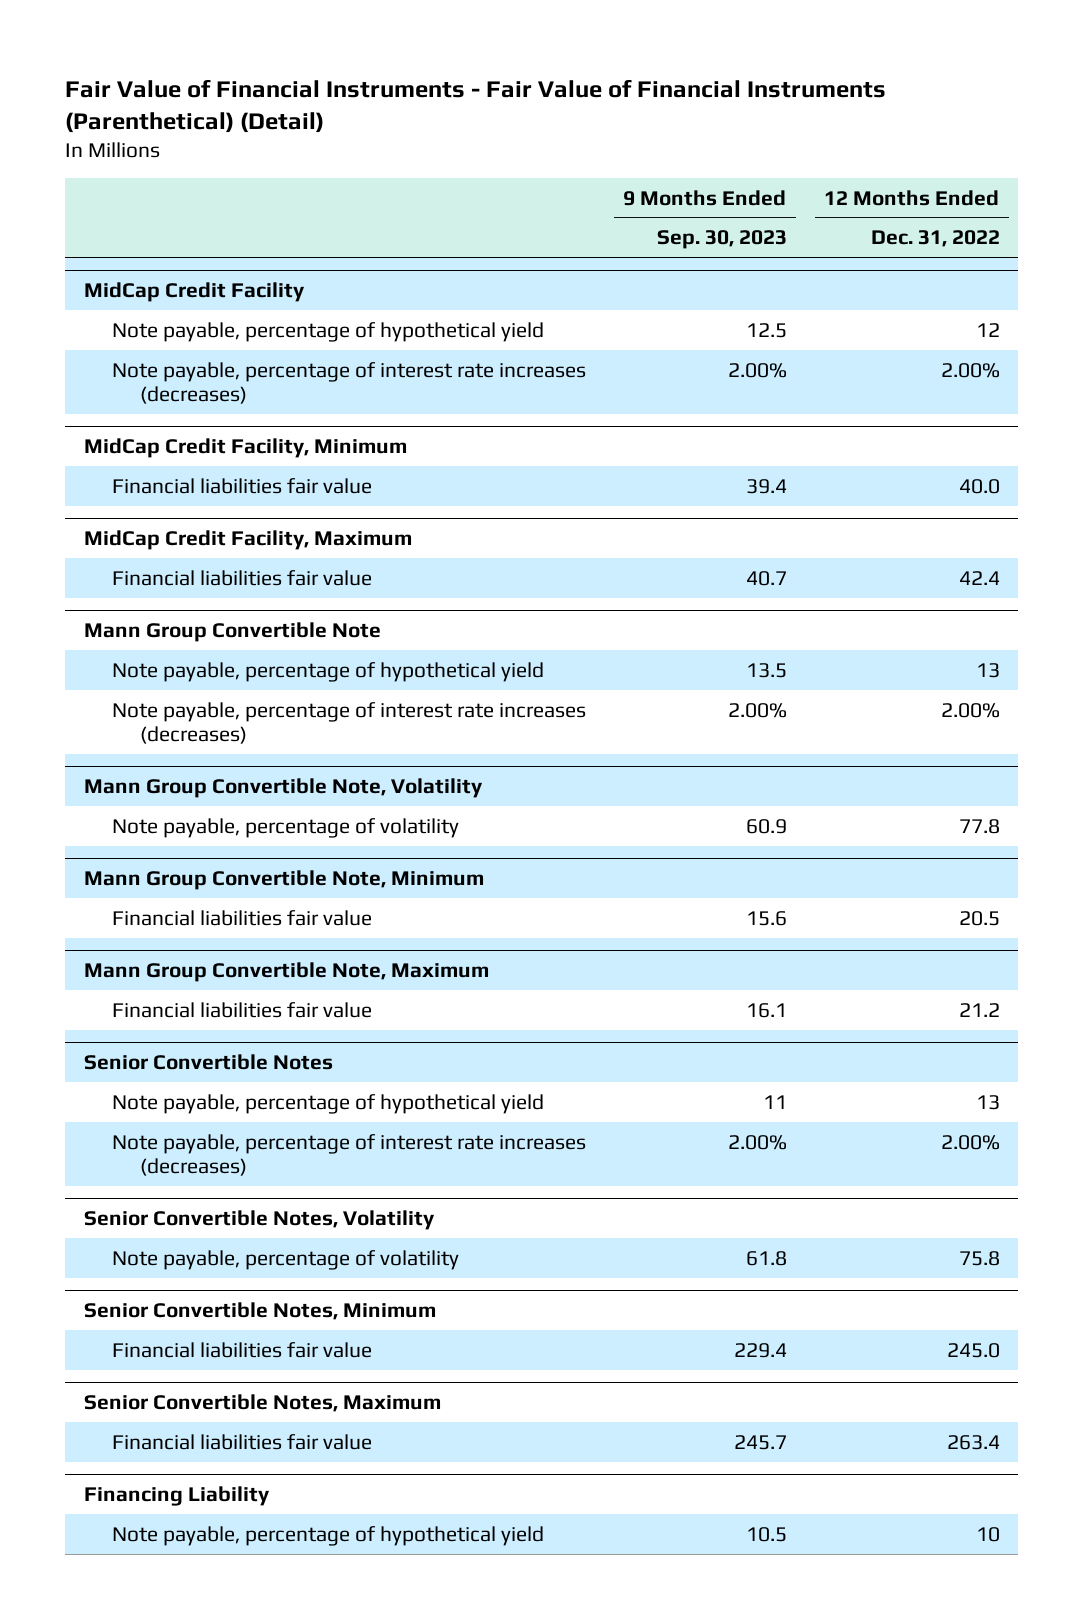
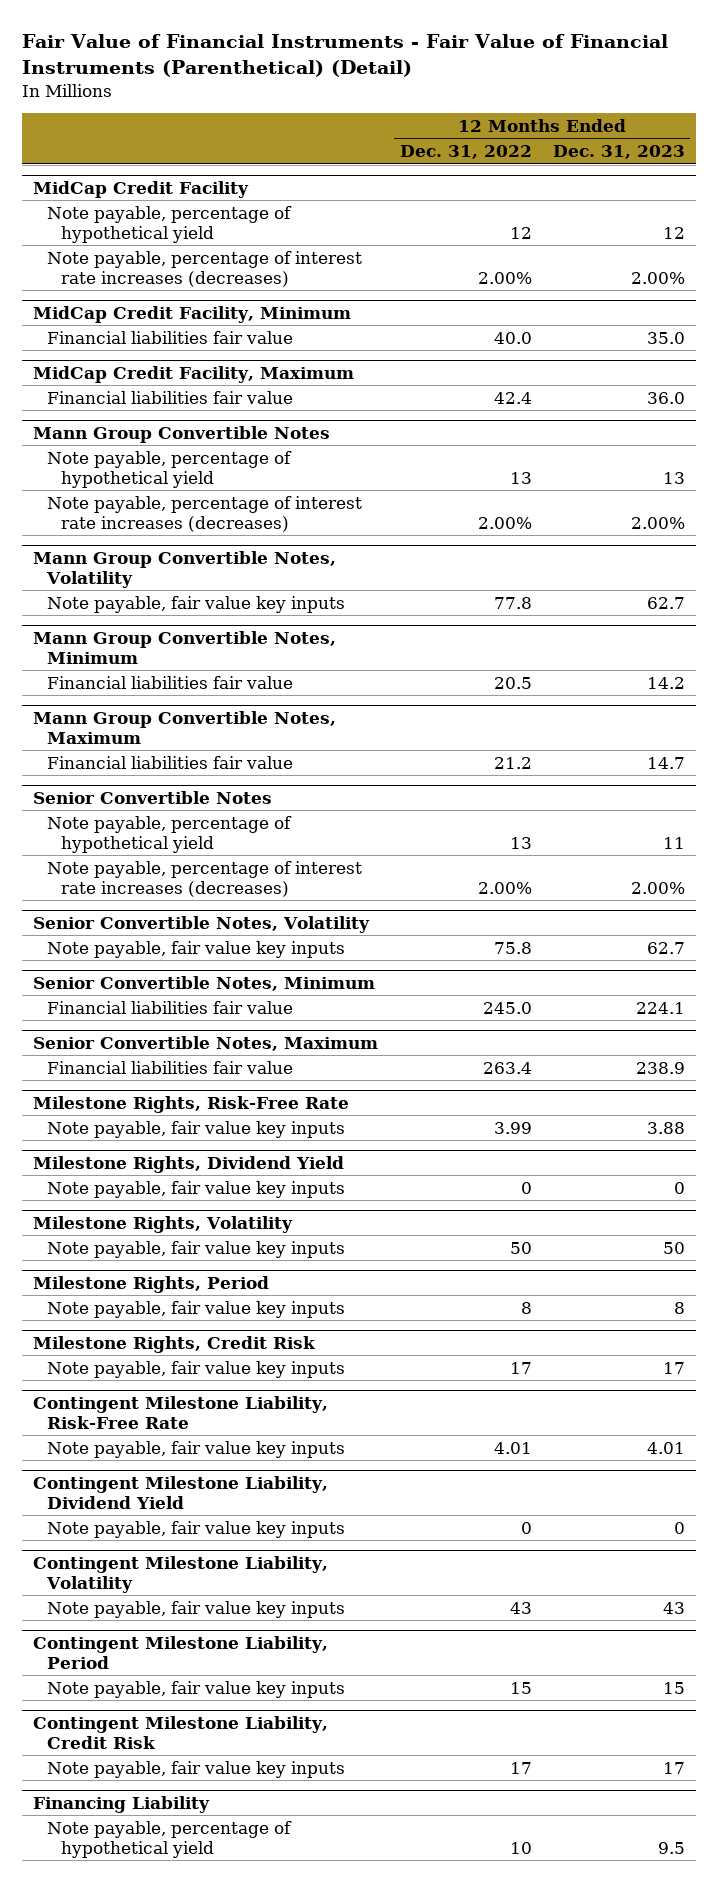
- | 9 Months Ended Sep. 30, 2023 | 12 Months Ended Dec. 31, 2022
+ | 12 Months Ended Dec. 31, 2022 | 12 Months Ended Dec. 31, 2023
- Mann Group Convertible Note
+ Mann Group Convertible Notes
- Mann Group Convertible Note, Volatility
- Note payable, percentage of volatility | 60.9 | 77.8
- Mann Group Convertible Note, Minimum
+ Mann Group Convertible Notes, Volatility
+ Note payable, fair value key inputs | 77.8 | 62.7
+ Mann Group Convertible Notes, Minimum
- Mann Group Convertible Note, Maximum
+ Mann Group Convertible Notes, Maximum
@ Senior Convertible Notes, Volatility
- Note payable, percentage of volatility | 61.8 | 75.8
+ Note payable, fair value key inputs | 75.8 | 62.7
+ Milestone Rights, Risk-Free Rate
+ Note payable, fair value key inputs | 3.99 | 3.88
+ Milestone Rights, Dividend Yield
+ Note payable, fair value key inputs | 0 | 0
+ Milestone Rights, Volatility
+ Note payable, fair value key inputs | 50 | 50
+ Milestone Rights, Period
+ Note payable, fair value key inputs | 8 | 8
+ Milestone Rights, Credit Risk
+ Note payable, fair value key inputs | 17 | 17
+ Contingent Milestone Liability, Risk-Free Rate
+ Note payable, fair value key inputs | 4.01 | 4.01
+ Contingent Milestone Liability, Dividend Yield
+ Note payable, fair value key inputs | 0 | 0
+ Contingent Milestone Liability, Volatility
+ Note payable, fair value key inputs | 43 | 43
+ Contingent Milestone Liability, Period
+ Note payable, fair value key inputs | 15 | 15
+ Contingent Milestone Liability, Credit Risk
+ Note payable, fair value key inputs | 17 | 17

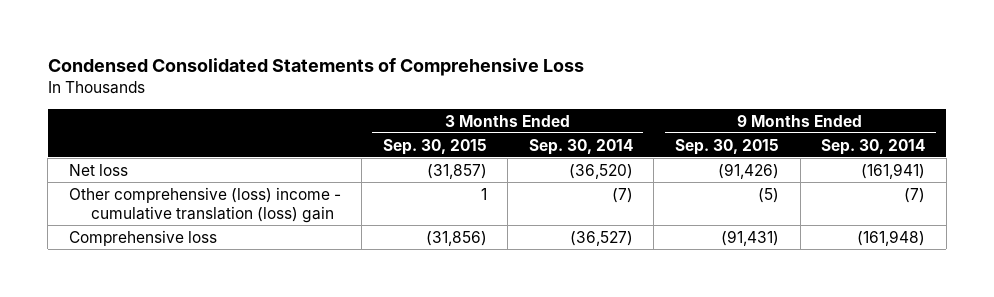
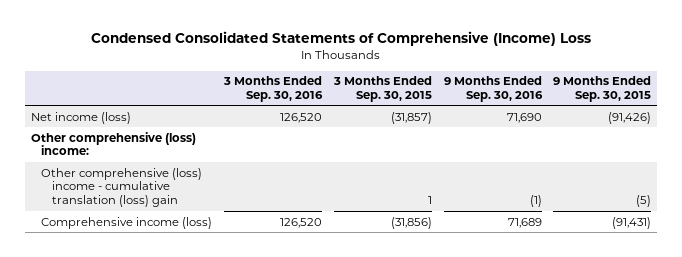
- Condensed Consolidated Statements of Comprehensive Loss
+ Condensed Consolidated Statements of Comprehensive (Income) Loss
- | 3 Months Ended Sep. 30, 2015 | 3 Months Ended Sep. 30, 2014 | 9 Months Ended Sep. 30, 2015 | 9 Months Ended Sep. 30, 2014
+ | 3 Months Ended Sep. 30, 2016 | 3 Months Ended Sep. 30, 2015 | 9 Months Ended Sep. 30, 2016 | 9 Months Ended Sep. 30, 2015
- Net loss | (31,857) | (36,520) | (91,426) | (161,941)
+ Net income (loss) | 126,520 | (31,857) | 71,690 | (91,426)
+ Other comprehensive (loss) income:
- Comprehensive loss | (31,856) | (36,527) | (91,431) | (161,948)
+ Comprehensive income (loss) | 126,520 | (31,856) | 71,689 | (91,431)

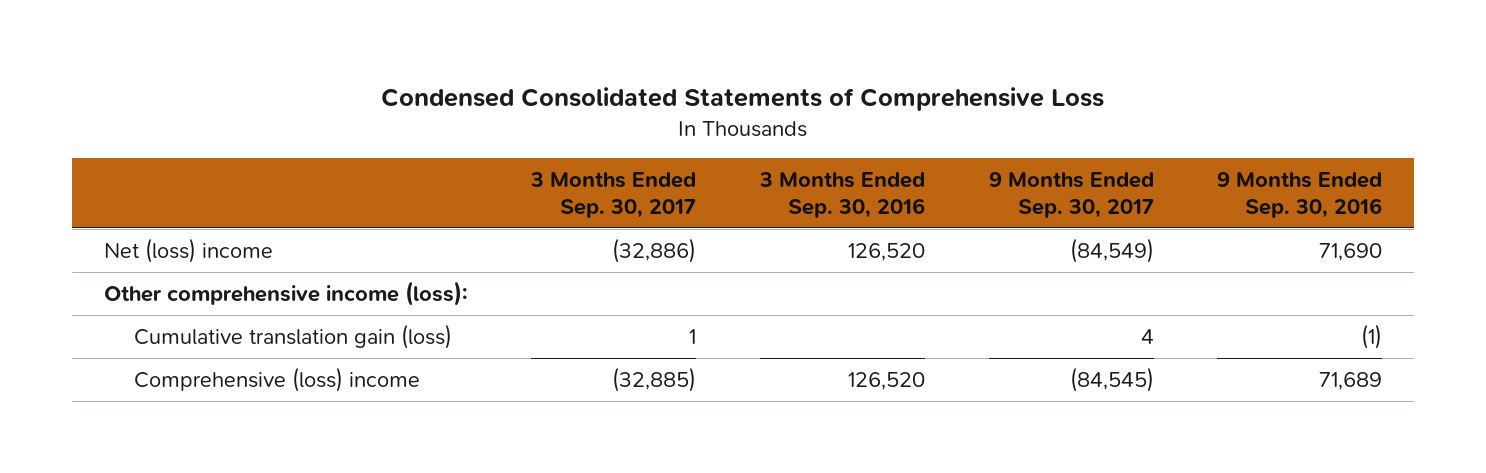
- Condensed Consolidated Statements of Comprehensive (Income) Loss
+ Condensed Consolidated Statements of Comprehensive Loss
- | 3 Months Ended Sep. 30, 2016 | 3 Months Ended Sep. 30, 2015 | 9 Months Ended Sep. 30, 2016 | 9 Months Ended Sep. 30, 2015
+ | 3 Months Ended Sep. 30, 2017 | 3 Months Ended Sep. 30, 2016 | 9 Months Ended Sep. 30, 2017 | 9 Months Ended Sep. 30, 2016
- Net income (loss) | 126,520 | (31,857) | 71,690 | (91,426)
- Other comprehensive (loss) income:
- Other comprehensive (loss) income - cumulative translation (loss) gain | | 1 | (1) | (5)
- Comprehensive income (loss) | 126,520 | (31,856) | 71,689 | (91,431)
+ Net (loss) income | (32,886) | 126,520 | (84,549) | 71,690
+ Other comprehensive income (loss):
+ Cumulative translation gain (loss) | 1 | | 4 | (1)
+ Comprehensive (loss) income | (32,885) | 126,520 | (84,545) | 71,689

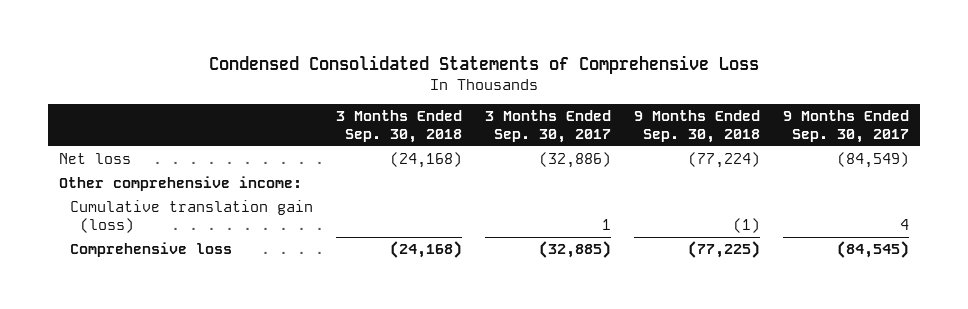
- | 3 Months Ended Sep. 30, 2017 | 3 Months Ended Sep. 30, 2016 | 9 Months Ended Sep. 30, 2017 | 9 Months Ended Sep. 30, 2016
+ | 3 Months Ended Sep. 30, 2018 | 3 Months Ended Sep. 30, 2017 | 9 Months Ended Sep. 30, 2018 | 9 Months Ended Sep. 30, 2017
- Net (loss) income | (32,886) | 126,520 | (84,549) | 71,690
- Other comprehensive income (loss):
+ Net loss | (24,168) | (32,886) | (77,224) | (84,549)
+ Other comprehensive income:
- Comprehensive (loss) income | (32,885) | 126,520 | (84,545) | 71,689
+ Comprehensive loss | (24,168) | (32,885) | (77,225) | (84,545)

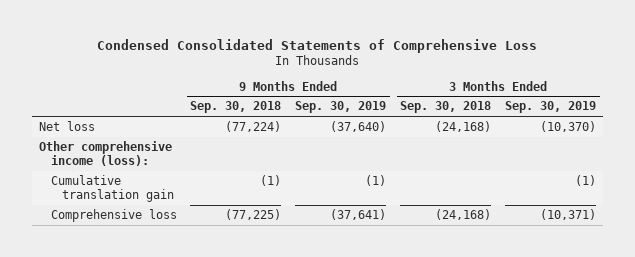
- | 3 Months Ended Sep. 30, 2018 | 3 Months Ended Sep. 30, 2017 | 9 Months Ended Sep. 30, 2018 | 9 Months Ended Sep. 30, 2017
+ | 9 Months Ended Sep. 30, 2018 | 9 Months Ended Sep. 30, 2019 | 3 Months Ended Sep. 30, 2018 | 3 Months Ended Sep. 30, 2019
- Other comprehensive income:
- Cumulative translation gain (loss) | | 1 | (1) | 4
+ Other comprehensive income (loss):
+ Cumulative translation gain | (1) | (1) | | (1)

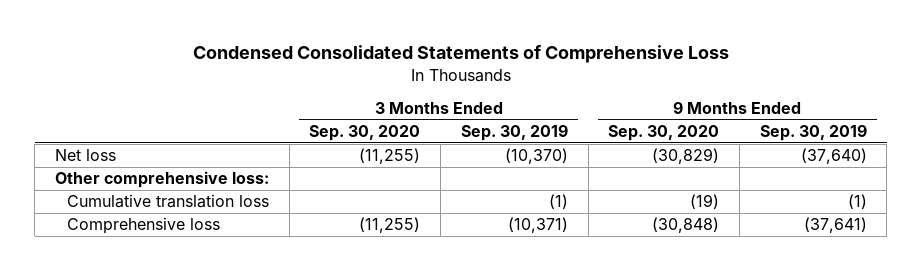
- | 9 Months Ended Sep. 30, 2018 | 9 Months Ended Sep. 30, 2019 | 3 Months Ended Sep. 30, 2018 | 3 Months Ended Sep. 30, 2019
+ | 3 Months Ended Sep. 30, 2020 | 3 Months Ended Sep. 30, 2019 | 9 Months Ended Sep. 30, 2020 | 9 Months Ended Sep. 30, 2019
- Other comprehensive income (loss):
- Cumulative translation gain | (1) | (1) | | (1)
+ Other comprehensive loss:
+ Cumulative translation loss | | (1) | (19) | (1)

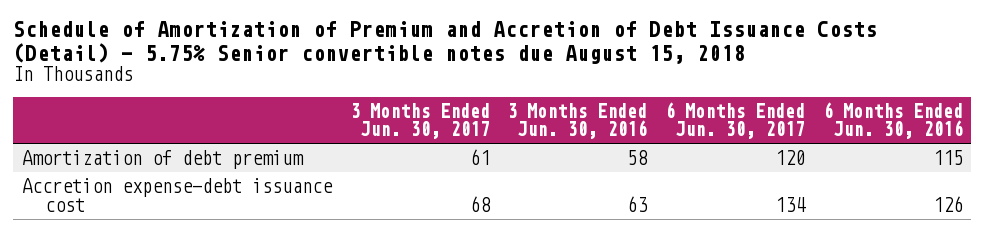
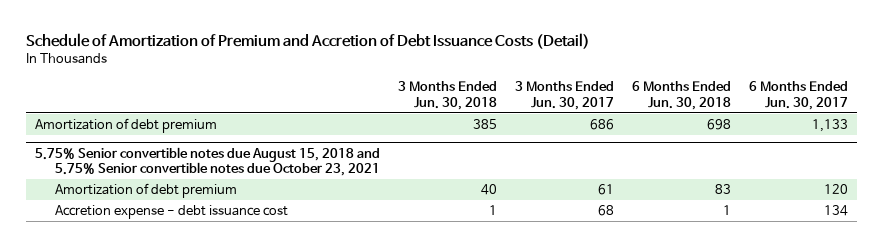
- Schedule of Amortization of Premium and Accretion of Debt Issuance Costs (Detail) - 5.75% Senior convertible notes due August 15, 2018
+ Schedule of Amortization of Premium and Accretion of Debt Issuance Costs (Detail)
- | 3 Months Ended Jun. 30, 2017 | 3 Months Ended Jun. 30, 2016 | 6 Months Ended Jun. 30, 2017 | 6 Months Ended Jun. 30, 2016
+ | 3 Months Ended Jun. 30, 2018 | 3 Months Ended Jun. 30, 2017 | 6 Months Ended Jun. 30, 2018 | 6 Months Ended Jun. 30, 2017
+ Amortization of debt premium | 385 | 686 | 698 | 1,133
+ 5.75% Senior convertible notes due August 15, 2018 and 5.75% Senior convertible notes due October 23, 2021
- Accretion expense-debt issuance cost | 68 | 63 | 134 | 126
+ Accretion expense - debt issuance cost | 1 | 68 | 1 | 134

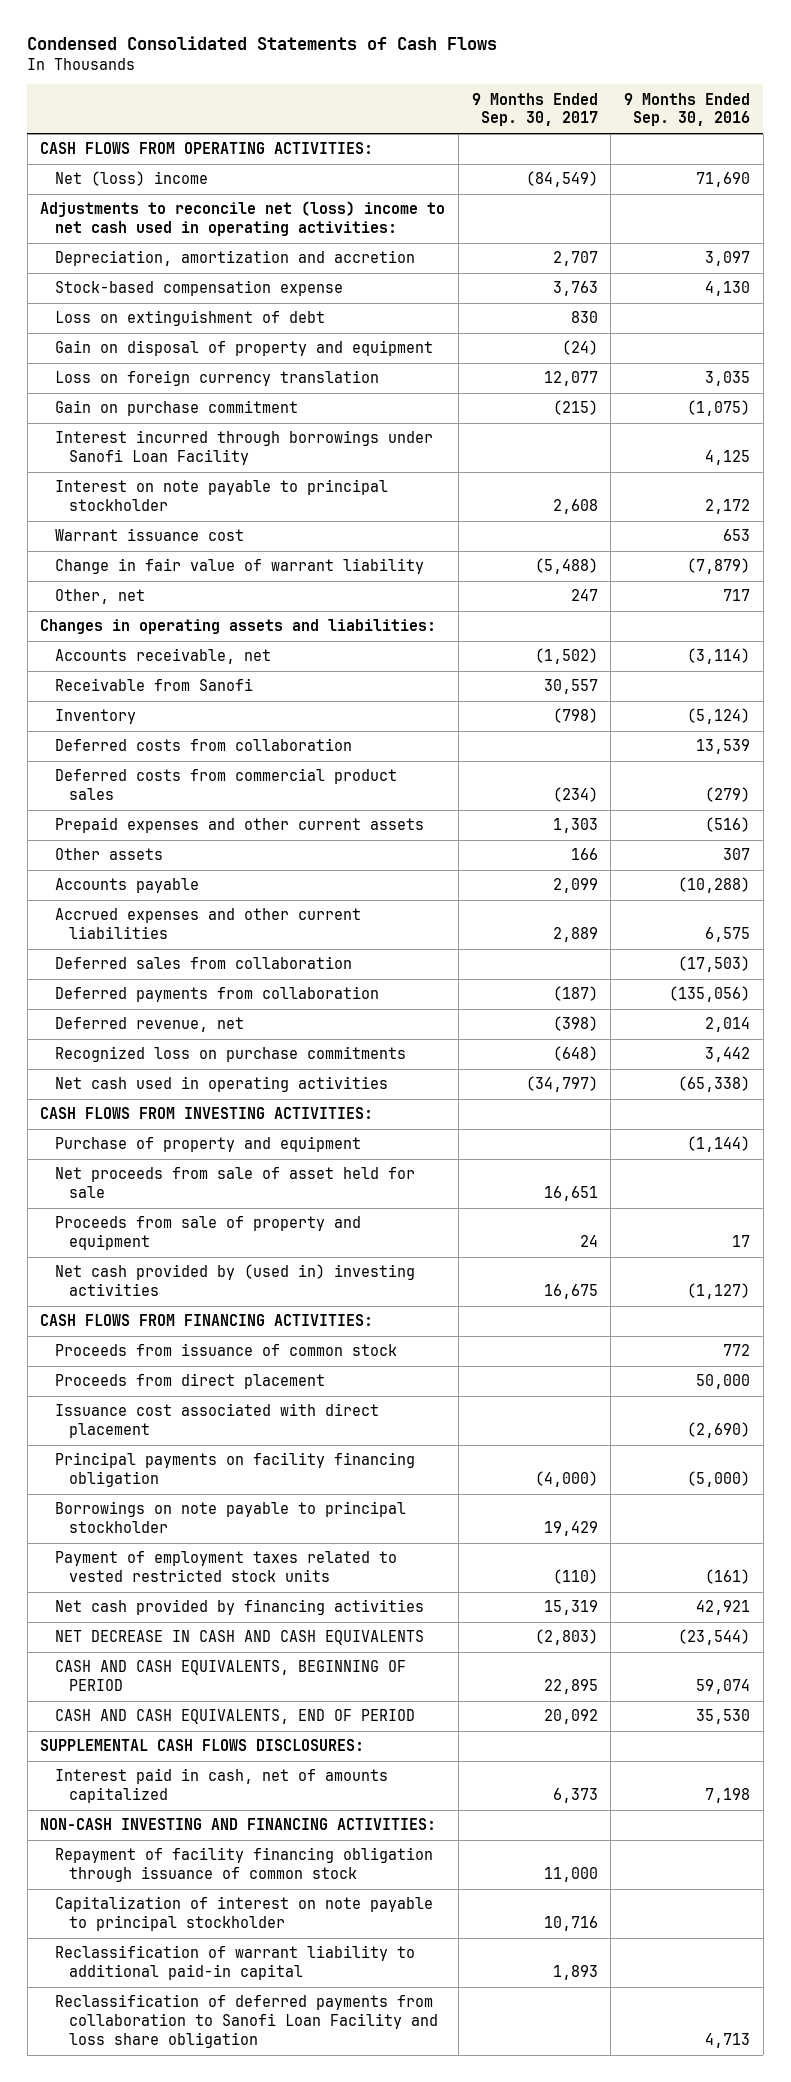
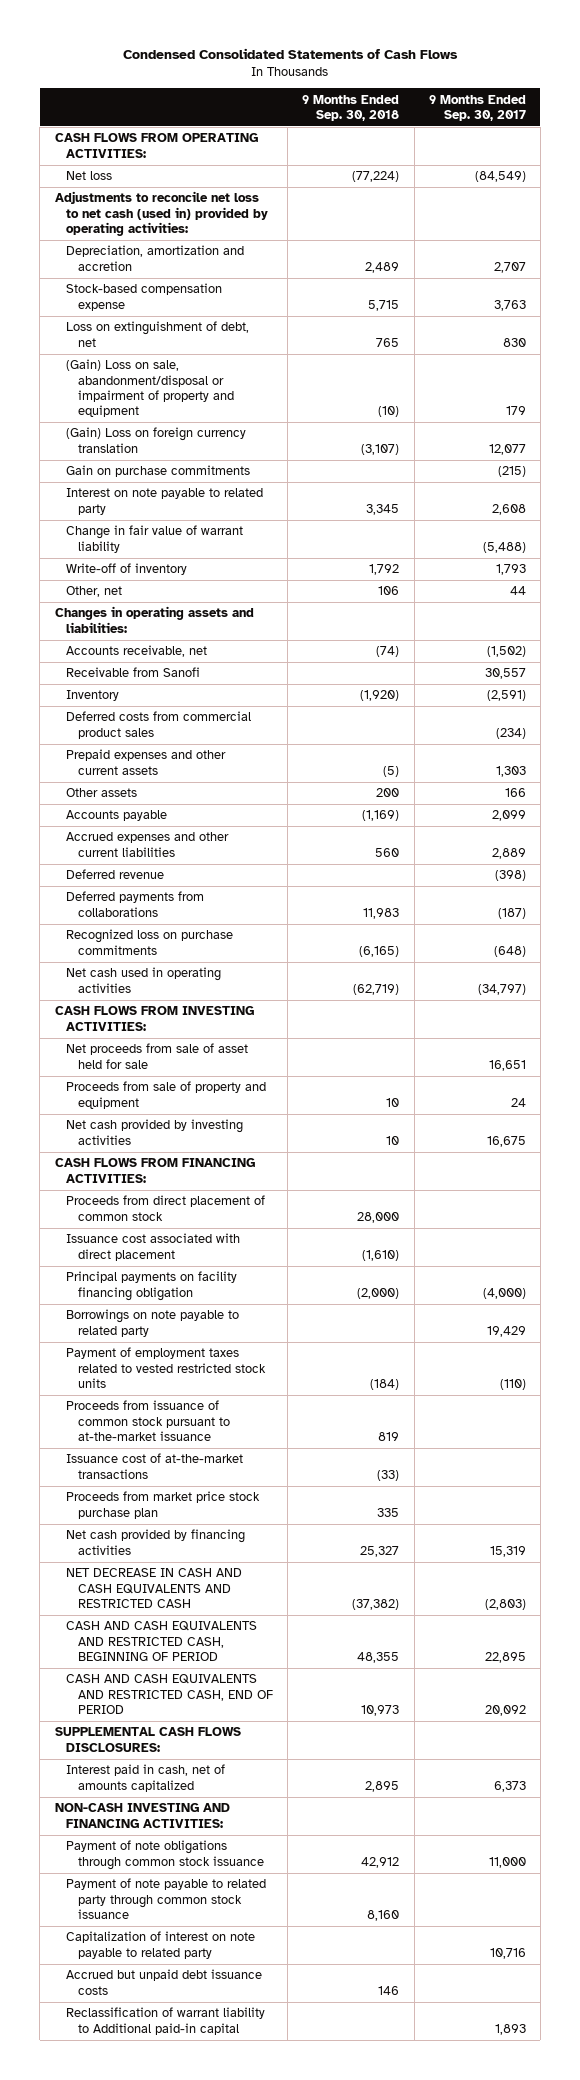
- | 9 Months Ended Sep. 30, 2017 | 9 Months Ended Sep. 30, 2016
+ | 9 Months Ended Sep. 30, 2018 | 9 Months Ended Sep. 30, 2017
- Net (loss) income | (84,549) | 71,690
- Adjustments to reconcile net (loss) income to net cash used in operating activities:
+ Net loss | (77,224) | (84,549)
+ Adjustments to reconcile net loss to net cash (used in) provided by operating activities:
- Loss on extinguishment of debt | 830 |
- Gain on disposal of property and equipment | (24) |
- Loss on foreign currency translation | 12,077 | 3,035
- Gain on purchase commitment | (215) | (1,075)
- Interest incurred through borrowings under Sanofi Loan Facility | | 4,125
- Interest on note payable to principal stockholder | 2,608 | 2,172
- Warrant issuance cost | | 653
+ Loss on extinguishment of debt, net | 765 | 830
+ (Gain) Loss on sale, abandonment/disposal or impairment of property and equipment | (10) | 179
+ (Gain) Loss on foreign currency translation | (3,107) | 12,077
+ Gain on purchase commitments | | (215)
+ Interest on note payable to related party | 3,345 | 2,608
- Other, net | 247 | 717
+ Write-off of inventory | 1,792 | 1,793
+ Other, net | 106 | 44
- Inventory | (798) | (5,124)
- Deferred costs from collaboration | | 13,539
+ Inventory | (1,920) | (2,591)
- Deferred sales from collaboration | | (17,503)
- Deferred payments from collaboration | (187) | (135,056)
- Deferred revenue, net | (398) | 2,014
+ Deferred revenue | | (398)
+ Deferred payments from collaborations | 11,983 | (187)
- Purchase of property and equipment | | (1,144)
- Net cash provided by (used in) investing activities | 16,675 | (1,127)
+ Net cash provided by investing activities | 10 | 16,675
- Proceeds from issuance of common stock | | 772
- Proceeds from direct placement | | 50,000
+ Proceeds from direct placement of common stock | 28,000 |
- Borrowings on note payable to principal stockholder | 19,429 |
+ Borrowings on note payable to related party | | 19,429
+ Proceeds from issuance of common stock pursuant to at-the-market issuance | 819 |
+ Issuance cost of at-the-market transactions | (33) |
+ Proceeds from market price stock purchase plan | 335 |
- NET DECREASE IN CASH AND CASH EQUIVALENTS | (2,803) | (23,544)
- CASH AND CASH EQUIVALENTS, BEGINNING OF PERIOD | 22,895 | 59,074
- CASH AND CASH EQUIVALENTS, END OF PERIOD | 20,092 | 35,530
+ NET DECREASE IN CASH AND CASH EQUIVALENTS AND RESTRICTED CASH | (37,382) | (2,803)
+ CASH AND CASH EQUIVALENTS AND RESTRICTED CASH, BEGINNING OF PERIOD | 48,355 | 22,895
+ CASH AND CASH EQUIVALENTS AND RESTRICTED CASH, END OF PERIOD | 10,973 | 20,092
- Repayment of facility financing obligation through issuance of common stock | 11,000 |
- Capitalization of interest on note payable to principal stockholder | 10,716 |
- Reclassification of warrant liability to additional paid-in capital | 1,893 |
- Reclassification of deferred payments from collaboration to Sanofi Loan Facility and loss share obligation | | 4,713
+ Payment of note obligations through common stock issuance | 42,912 | 11,000
+ Payment of note payable to related party through common stock issuance | 8,160 |
+ Capitalization of interest on note payable to related party | | 10,716
+ Accrued but unpaid debt issuance costs | 146 |
+ Reclassification of warrant liability to Additional paid-in capital | | 1,893

